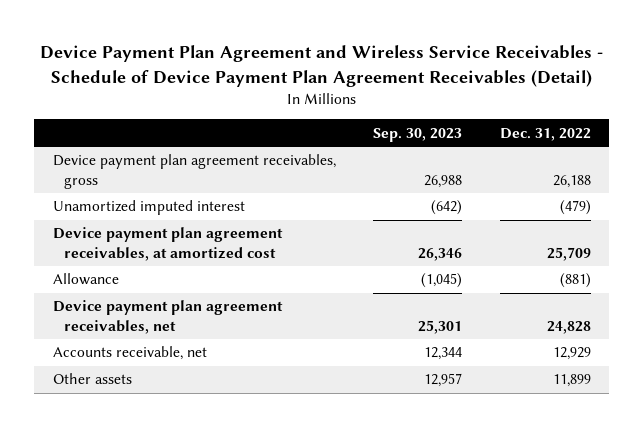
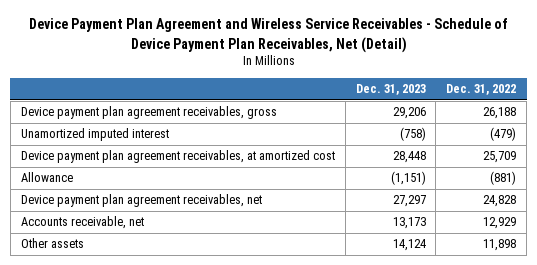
- Device Payment Plan Agreement and Wireless Service Receivables - Schedule of Device Payment Plan Agreement Receivables (Detail)
+ Device Payment Plan Agreement and Wireless Service Receivables - Schedule of Device Payment Plan Receivables, Net (Detail)
- | Sep. 30, 2023 | Dec. 31, 2022
+ | Dec. 31, 2023 | Dec. 31, 2022
- Other assets | 12,957 | 11,899
+ Other assets | 14,124 | 11,898

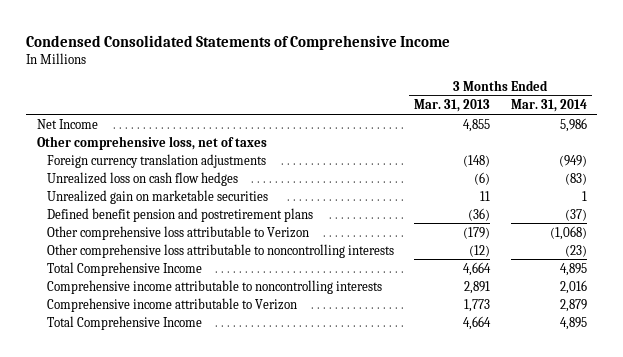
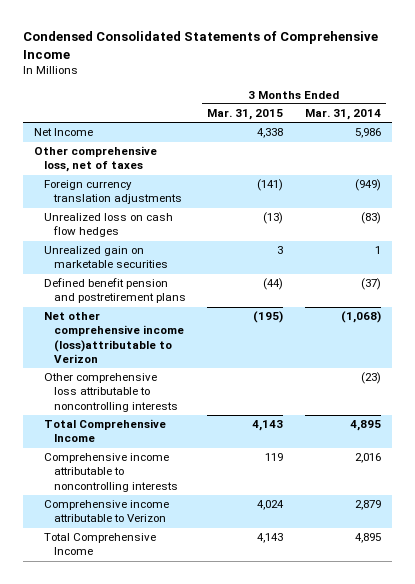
- | 3 Months Ended Mar. 31, 2013 | 3 Months Ended Mar. 31, 2014
+ | 3 Months Ended Mar. 31, 2015 | 3 Months Ended Mar. 31, 2014
- Other comprehensive loss attributable to Verizon | (179) | (1,068)
+ Net other comprehensive income (loss)attributable to Verizon | (195) | (1,068)

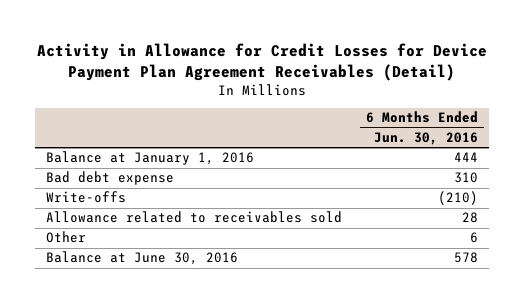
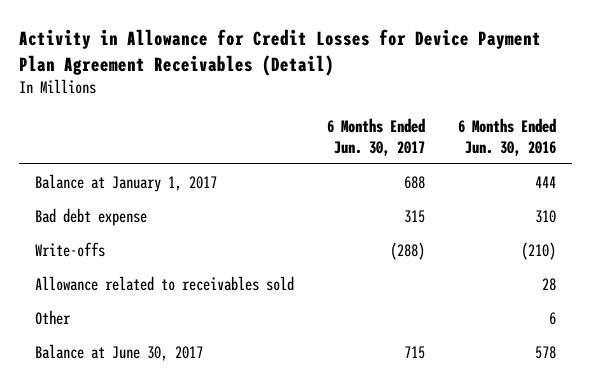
- | 6 Months Ended Jun. 30, 2016
+ | 6 Months Ended Jun. 30, 2017 | 6 Months Ended Jun. 30, 2016
- Balance at January 1, 2016 | 444
+ Balance at January 1, 2017 | 688 | 444
- Balance at June 30, 2016 | 578
+ Balance at June 30, 2017 | 715 | 578

